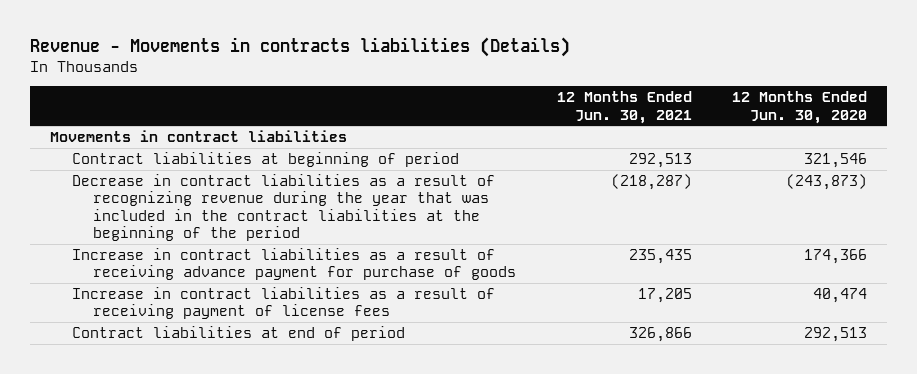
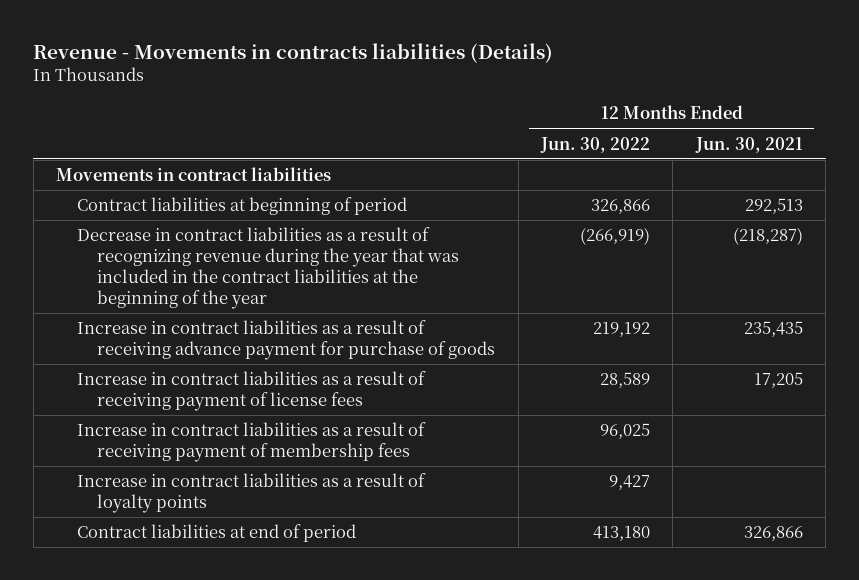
- | 12 Months Ended Jun. 30, 2021 | 12 Months Ended Jun. 30, 2020
+ | 12 Months Ended Jun. 30, 2022 | 12 Months Ended Jun. 30, 2021
- Decrease in contract liabilities as a result of recognizing revenue during the year that was included in the contract liabilities at the beginning of the period | (218,287) | (243,873)
+ Decrease in contract liabilities as a result of recognizing revenue during the year that was included in the contract liabilities at the beginning of the year | (266,919) | (218,287)
+ Increase in contract liabilities as a result of receiving payment of membership fees | 96,025 |
+ Increase in contract liabilities as a result of loyalty points | 9,427 |

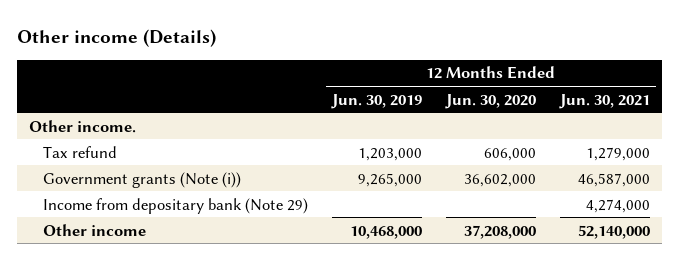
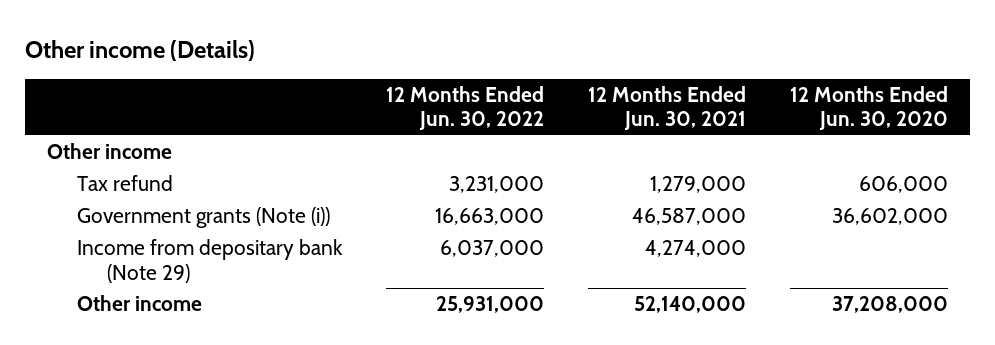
- | 12 Months Ended Jun. 30, 2019 | 12 Months Ended Jun. 30, 2020 | 12 Months Ended Jun. 30, 2021
+ | 12 Months Ended Jun. 30, 2022 | 12 Months Ended Jun. 30, 2021 | 12 Months Ended Jun. 30, 2020
- Other income.
+ Other income

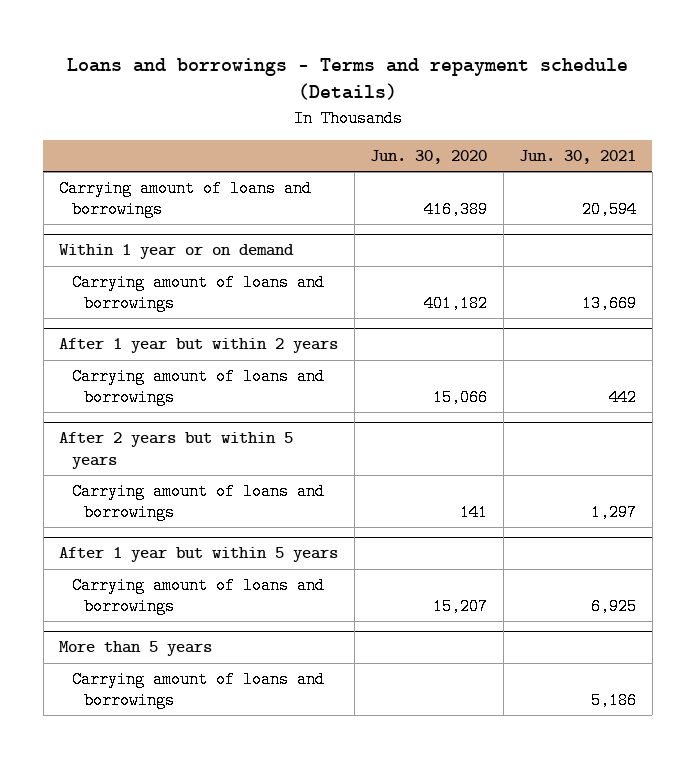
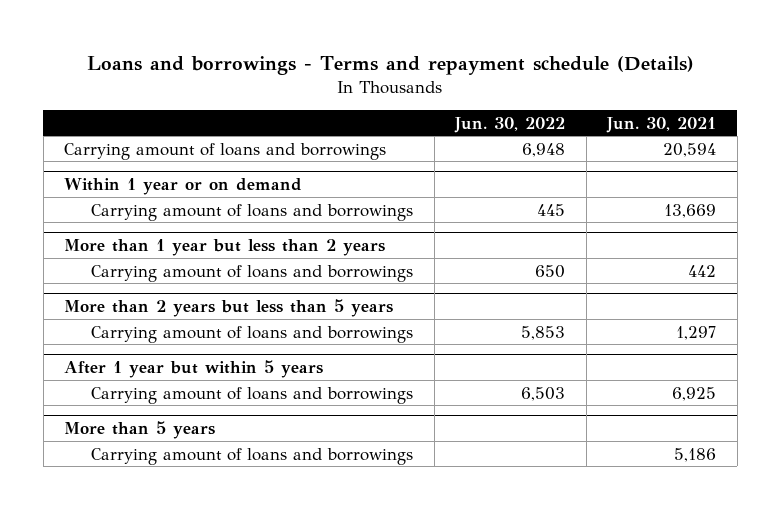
- | Jun. 30, 2020 | Jun. 30, 2021
+ | Jun. 30, 2022 | Jun. 30, 2021
- After 1 year but within 2 years
+ More than 1 year but less than 2 years
- After 2 years but within 5 years
+ More than 2 years but less than 5 years

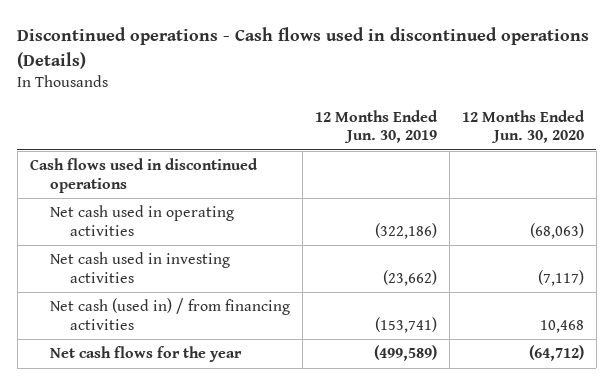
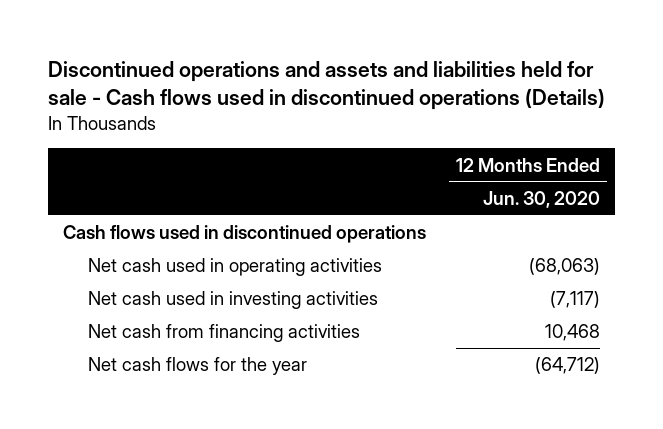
- Discontinued operations - Cash flows used in discontinued operations (Details)
+ Discontinued operations and assets and liabilities held for sale - Cash flows used in discontinued operations (Details)
- | 12 Months Ended Jun. 30, 2019 | 12 Months Ended Jun. 30, 2020
+ | 12 Months Ended Jun. 30, 2020
- Net cash (used in) / from financing activities | (153,741) | 10,468
+ Net cash from financing activities | 10,468

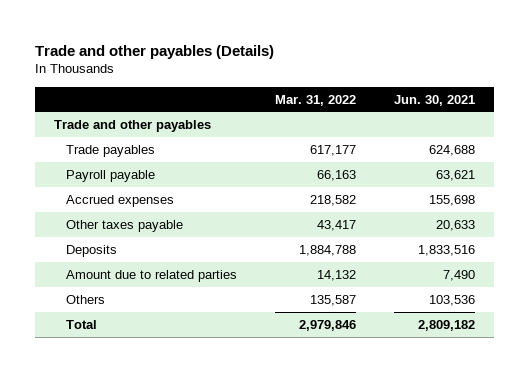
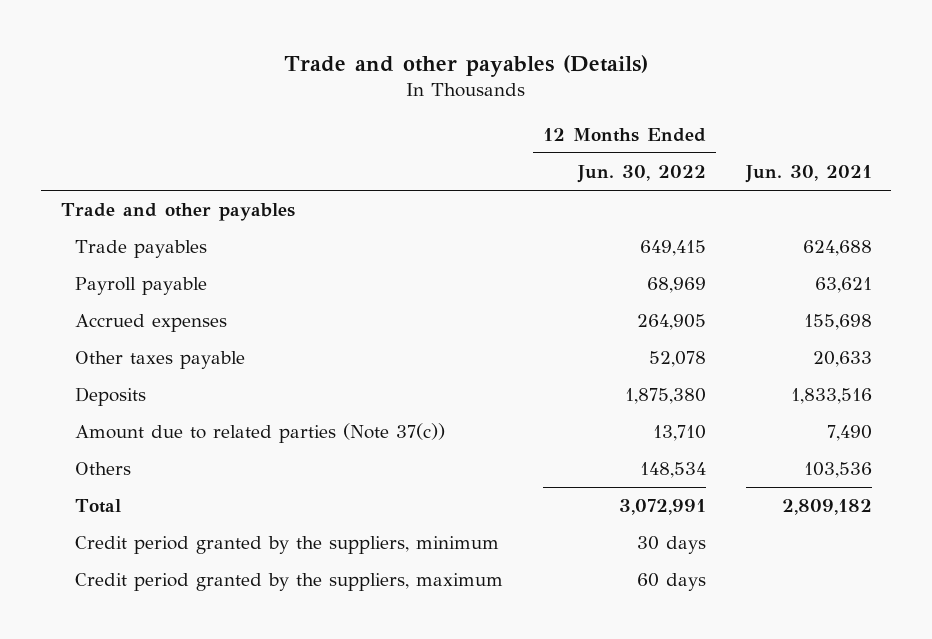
- | Mar. 31, 2022 | Jun. 30, 2021
+ | 12 Months Ended Jun. 30, 2022 | Jun. 30, 2021
- Amount due to related parties | 14,132 | 7,490
+ Amount due to related parties (Note 37(c)) | 13,710 | 7,490
+ Credit period granted by the suppliers, minimum | 30 days |
+ Credit period granted by the suppliers, maximum | 60 days |

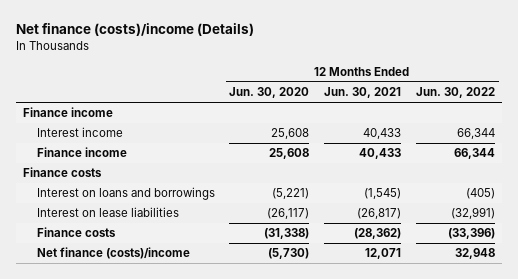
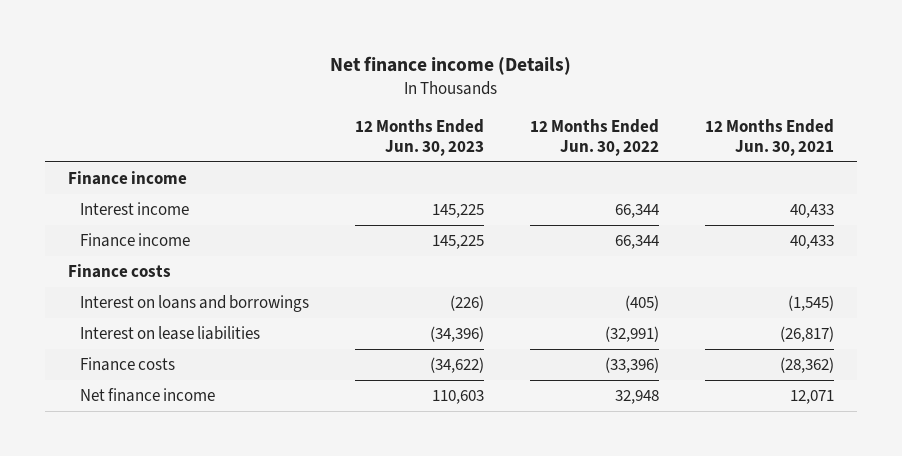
- Net finance (costs)/income (Details)
+ Net finance income (Details)
- | 12 Months Ended Jun. 30, 2020 | 12 Months Ended Jun. 30, 2021 | 12 Months Ended Jun. 30, 2022
+ | 12 Months Ended Jun. 30, 2023 | 12 Months Ended Jun. 30, 2022 | 12 Months Ended Jun. 30, 2021
- Net finance (costs)/income | (5,730) | 12,071 | 32,948
+ Net finance income | 110,603 | 32,948 | 12,071

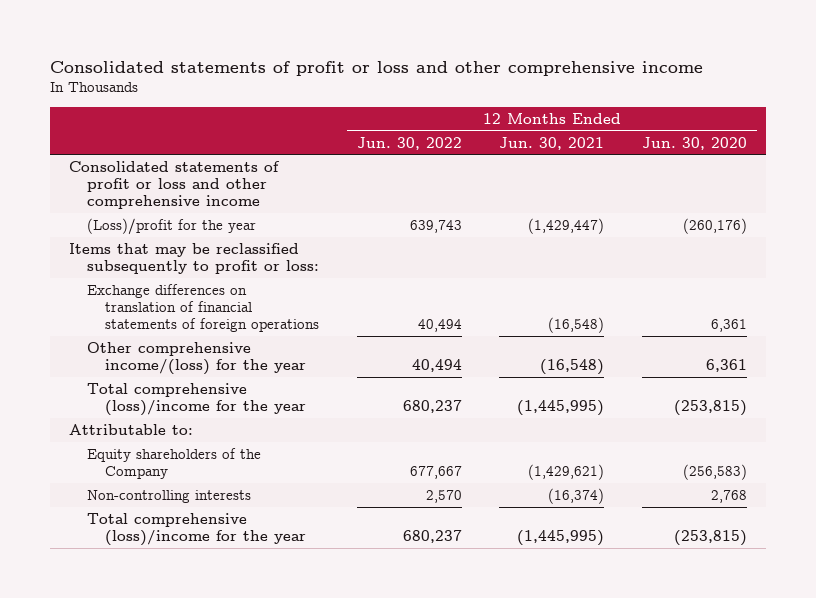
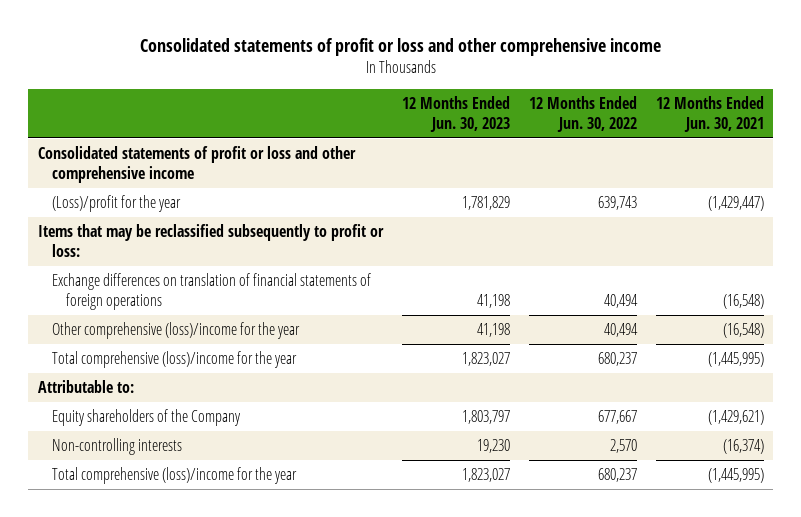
- | 12 Months Ended Jun. 30, 2022 | 12 Months Ended Jun. 30, 2021 | 12 Months Ended Jun. 30, 2020
+ | 12 Months Ended Jun. 30, 2023 | 12 Months Ended Jun. 30, 2022 | 12 Months Ended Jun. 30, 2021
- Other comprehensive income/(loss) for the year | 40,494 | (16,548) | 6,361
+ Other comprehensive (loss)/income for the year | 41,198 | 40,494 | (16,548)

